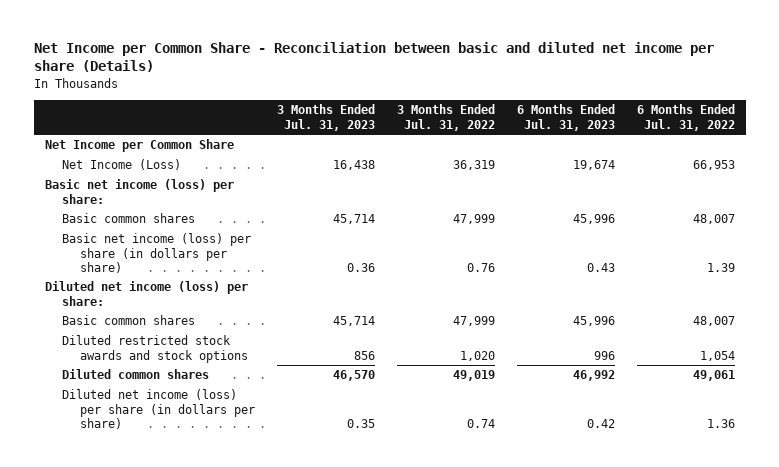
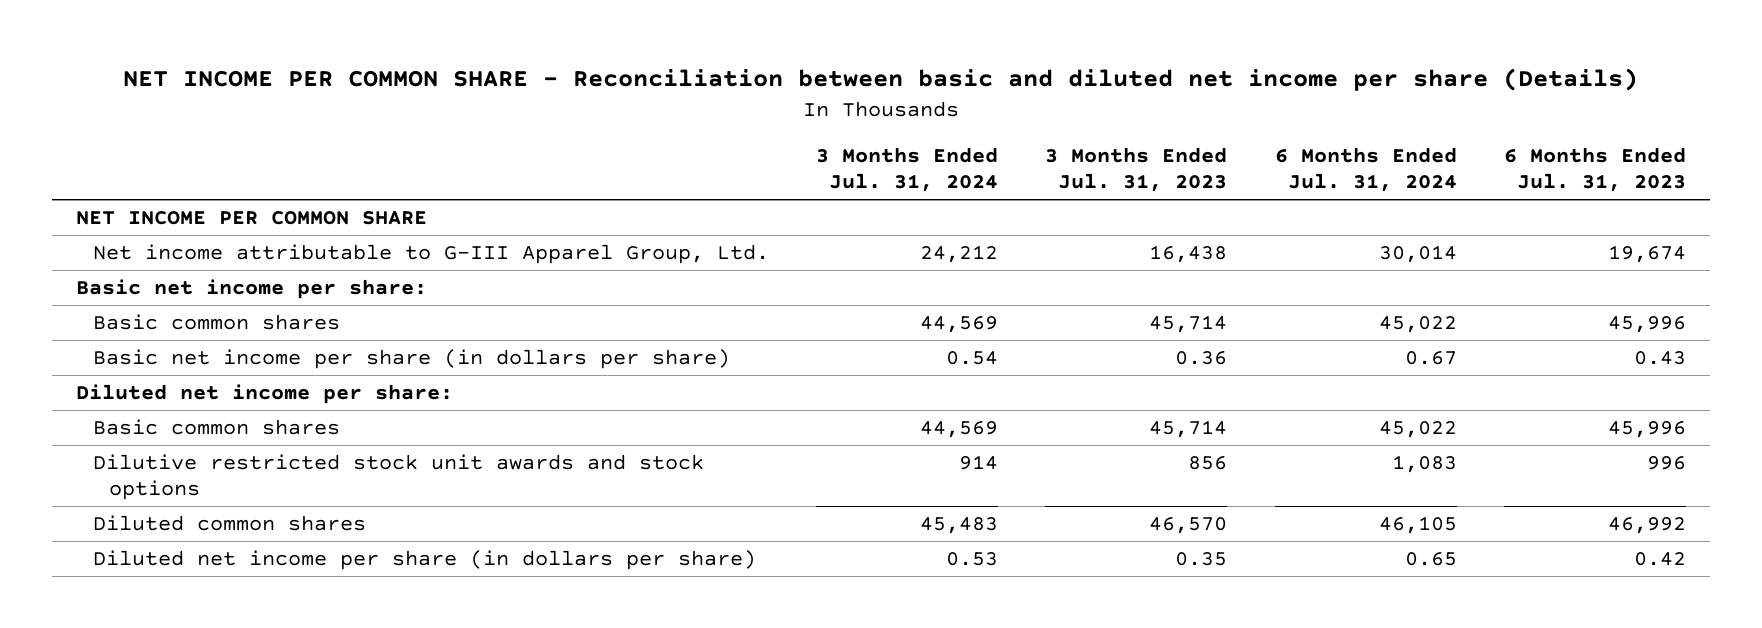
- Net Income per Common Share - Reconciliation between basic and diluted net income per share (Details)
+ NET INCOME PER COMMON SHARE - Reconciliation between basic and diluted net income per share (Details)
- | 3 Months Ended Jul. 31, 2023 | 3 Months Ended Jul. 31, 2022 | 6 Months Ended Jul. 31, 2023 | 6 Months Ended Jul. 31, 2022
+ | 3 Months Ended Jul. 31, 2024 | 3 Months Ended Jul. 31, 2023 | 6 Months Ended Jul. 31, 2024 | 6 Months Ended Jul. 31, 2023
- Net Income per Common Share
- Net Income (Loss) | 16,438 | 36,319 | 19,674 | 66,953
- Basic net income (loss) per share:
+ NET INCOME PER COMMON SHARE
+ Net income attributable to G-III Apparel Group, Ltd. | 24,212 | 16,438 | 30,014 | 19,674
+ Basic net income per share:
- Basic net income (loss) per share (in dollars per share) | 0.36 | 0.76 | 0.43 | 1.39
- Diluted net income (loss) per share:
+ Basic net income per share (in dollars per share) | 0.54 | 0.36 | 0.67 | 0.43
+ Diluted net income per share:
- Diluted restricted stock awards and stock options | 856 | 1,020 | 996 | 1,054
+ Dilutive restricted stock unit awards and stock options | 914 | 856 | 1,083 | 996
- Diluted net income (loss) per share (in dollars per share) | 0.35 | 0.74 | 0.42 | 1.36
+ Diluted net income per share (in dollars per share) | 0.53 | 0.35 | 0.65 | 0.42

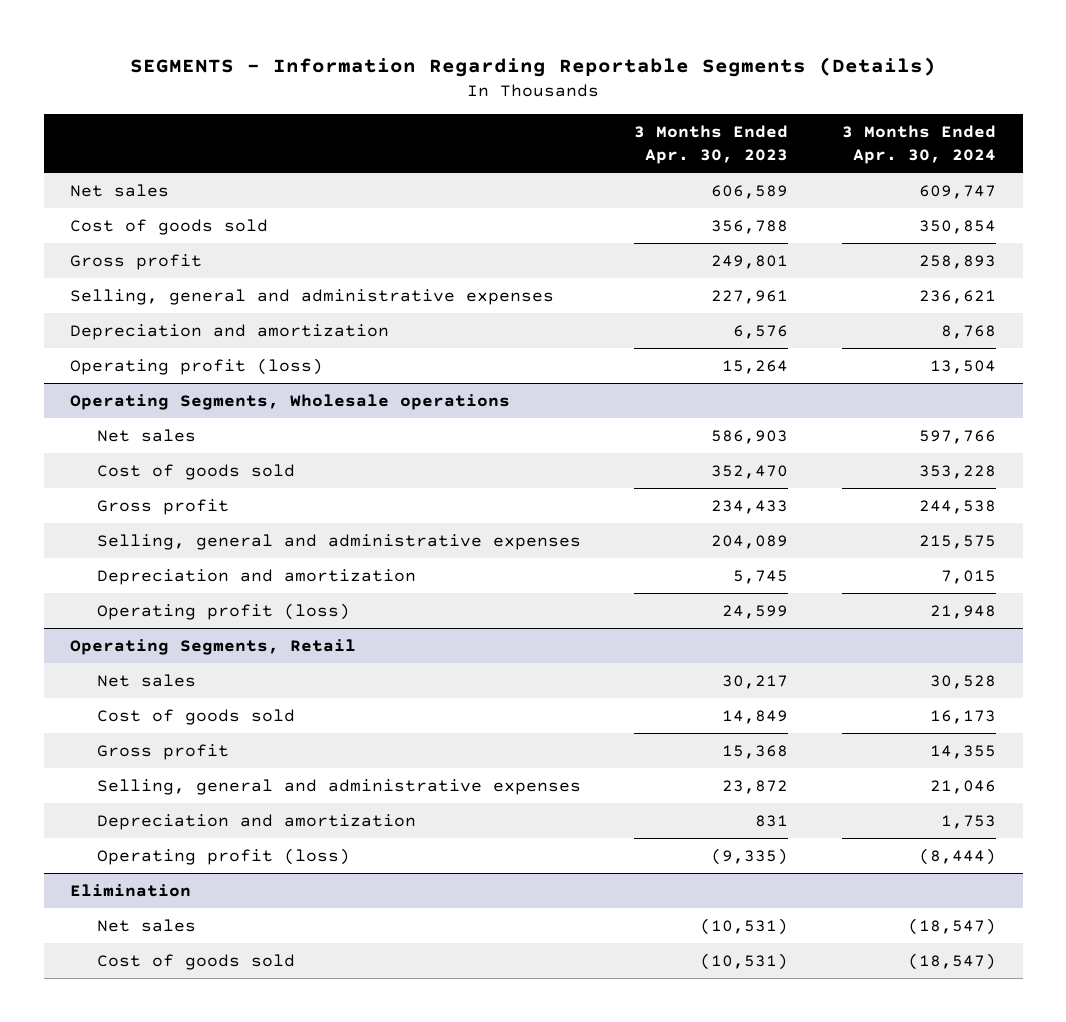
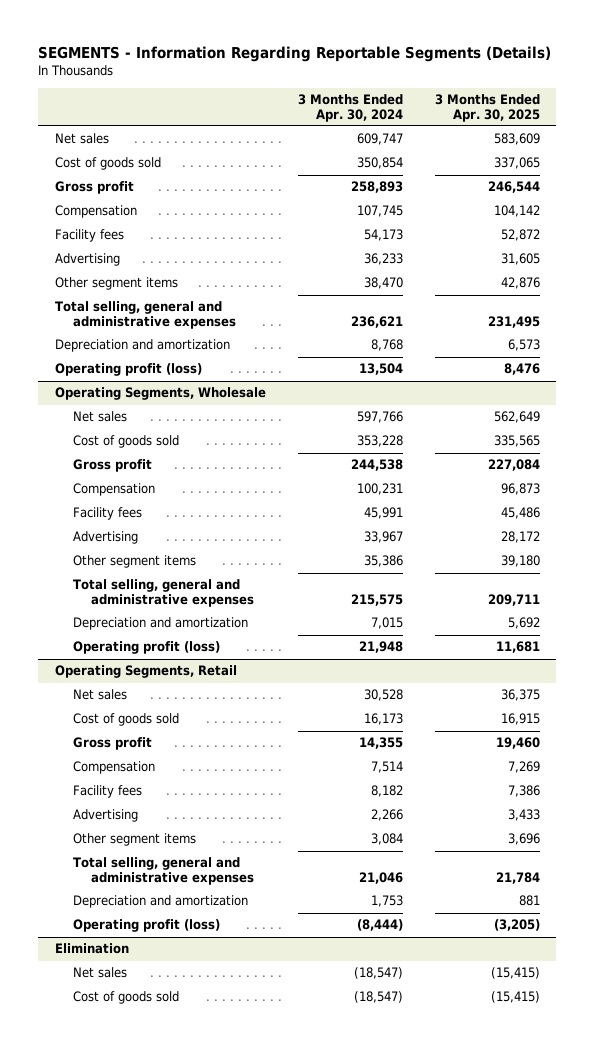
- | 3 Months Ended Apr. 30, 2023 | 3 Months Ended Apr. 30, 2024
+ | 3 Months Ended Apr. 30, 2024 | 3 Months Ended Apr. 30, 2025
- Selling, general and administrative expenses | 227,961 | 236,621
+ Compensation | 107,745 | 104,142
+ Facility fees | 54,173 | 52,872
+ Advertising | 36,233 | 31,605
+ Other segment items | 38,470 | 42,876
+ Total selling, general and administrative expenses | 236,621 | 231,495
- Operating Segments, Wholesale operations
+ Operating Segments, Wholesale
- Selling, general and administrative expenses | 204,089 | 215,575
+ Compensation | 100,231 | 96,873
+ Facility fees | 45,991 | 45,486
+ Advertising | 33,967 | 28,172
+ Other segment items | 35,386 | 39,180
+ Total selling, general and administrative expenses | 215,575 | 209,711
@ Operating Segments, Retail
- Selling, general and administrative expenses | 23,872 | 21,046
+ Compensation | 7,514 | 7,269
+ Facility fees | 8,182 | 7,386
+ Advertising | 2,266 | 3,433
+ Other segment items | 3,084 | 3,696
+ Total selling, general and administrative expenses | 21,046 | 21,784

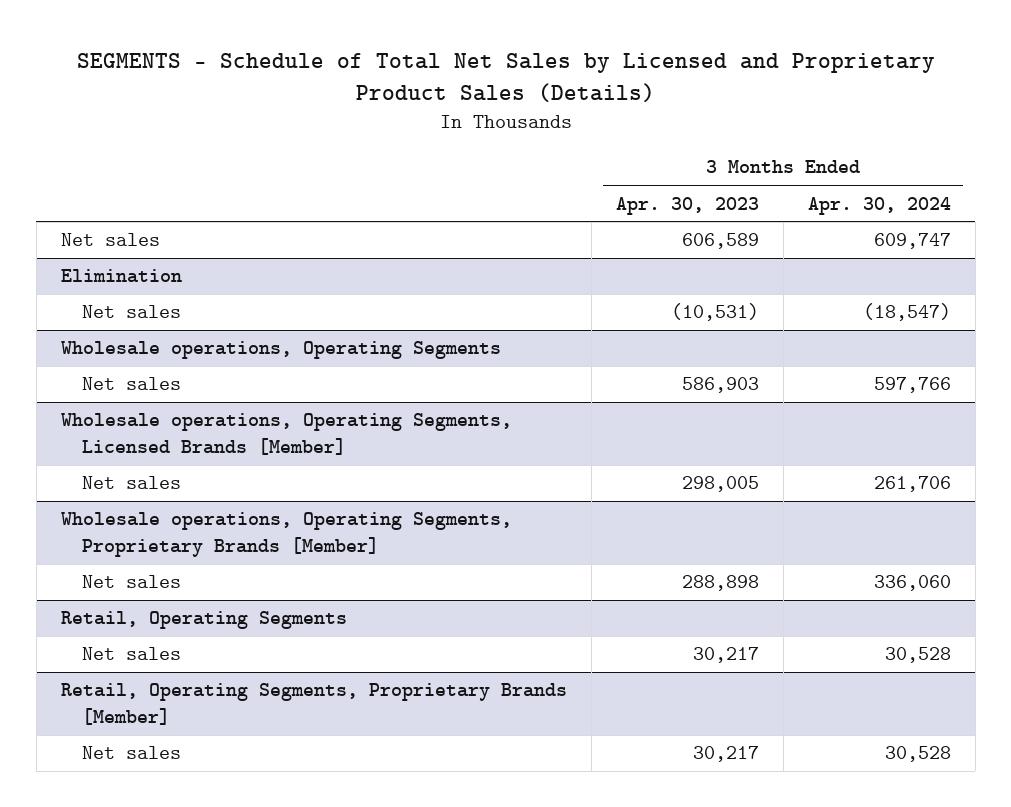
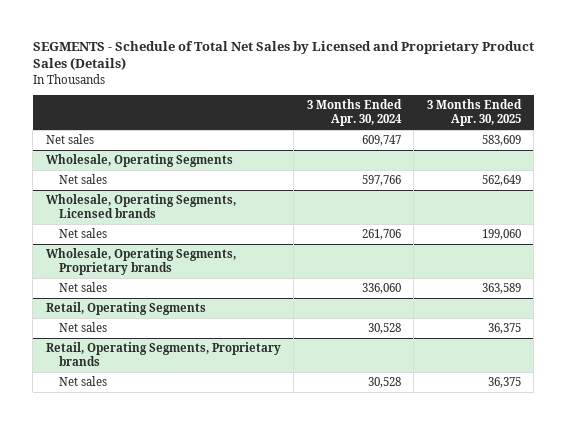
- | 3 Months Ended Apr. 30, 2023 | 3 Months Ended Apr. 30, 2024
+ | 3 Months Ended Apr. 30, 2024 | 3 Months Ended Apr. 30, 2025
- Elimination
- Net sales | (10,531) | (18,547)
- Wholesale operations, Operating Segments
+ Wholesale, Operating Segments
- Wholesale operations, Operating Segments, Licensed Brands [Member]
+ Wholesale, Operating Segments, Licensed brands
- Wholesale operations, Operating Segments, Proprietary Brands [Member]
+ Wholesale, Operating Segments, Proprietary brands
- Retail, Operating Segments, Proprietary Brands [Member]
+ Retail, Operating Segments, Proprietary brands

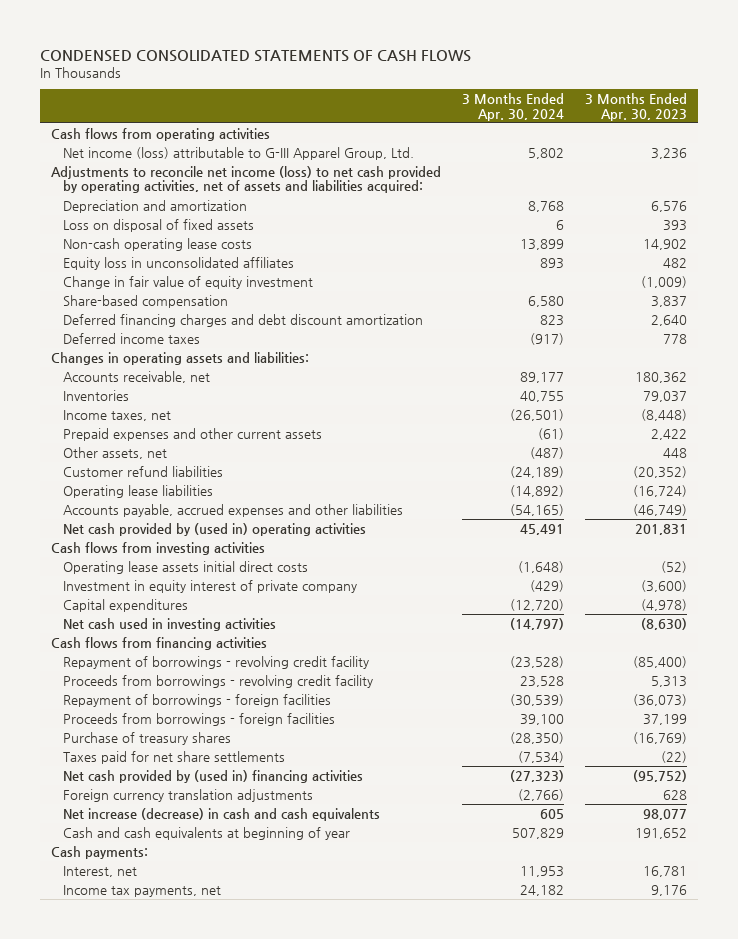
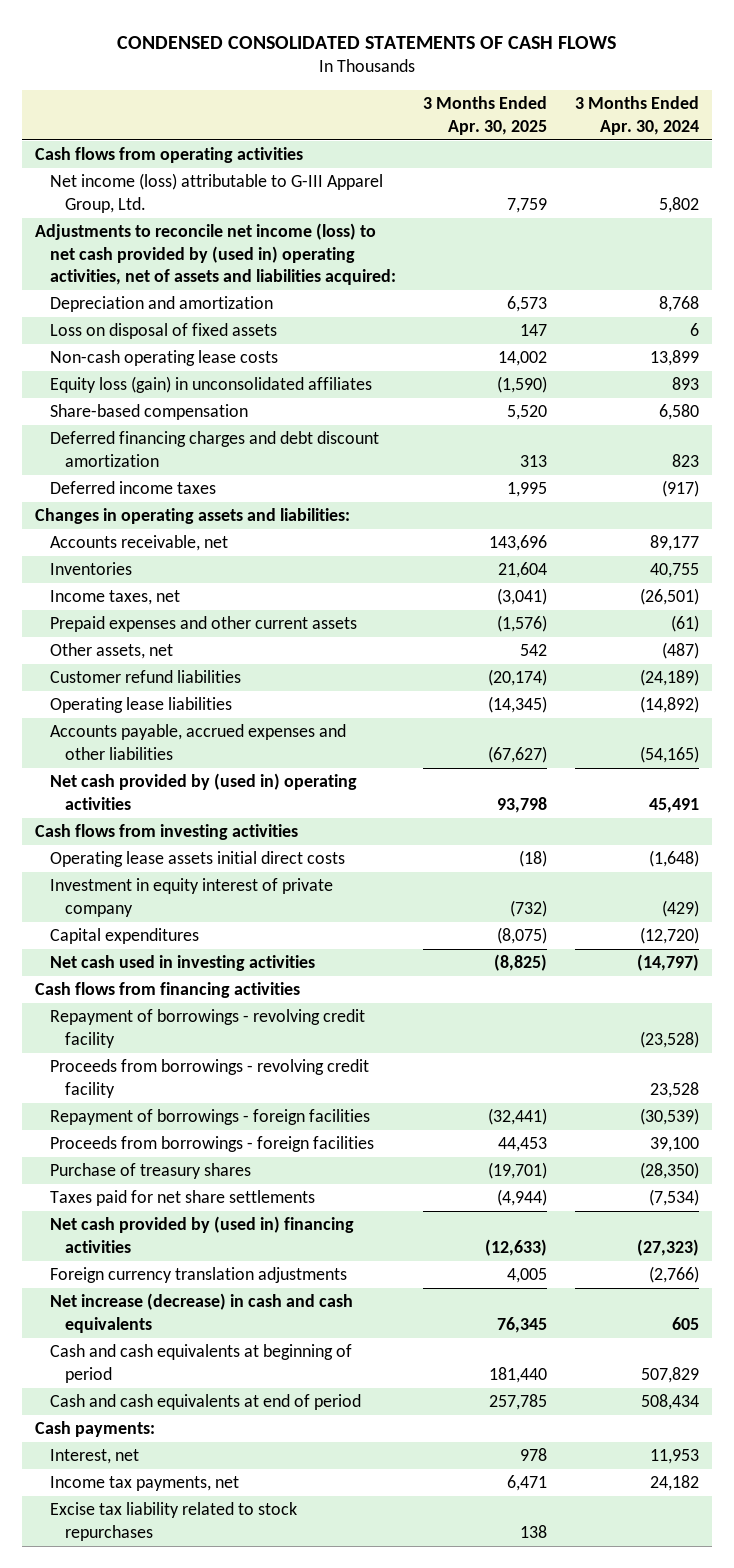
- | 3 Months Ended Apr. 30, 2024 | 3 Months Ended Apr. 30, 2023
+ | 3 Months Ended Apr. 30, 2025 | 3 Months Ended Apr. 30, 2024
- Adjustments to reconcile net income (loss) to net cash provided by operating activities, net of assets and liabilities acquired:
+ Adjustments to reconcile net income (loss) to net cash provided by (used in) operating activities, net of assets and liabilities acquired:
- Equity loss in unconsolidated affiliates | 893 | 482
- Change in fair value of equity investment | | (1,009)
+ Equity loss (gain) in unconsolidated affiliates | (1,590) | 893
- Cash and cash equivalents at beginning of year | 507,829 | 191,652
+ Cash and cash equivalents at beginning of period | 181,440 | 507,829
+ Cash and cash equivalents at end of period | 257,785 | 508,434
+ Excise tax liability related to stock repurchases | 138 |

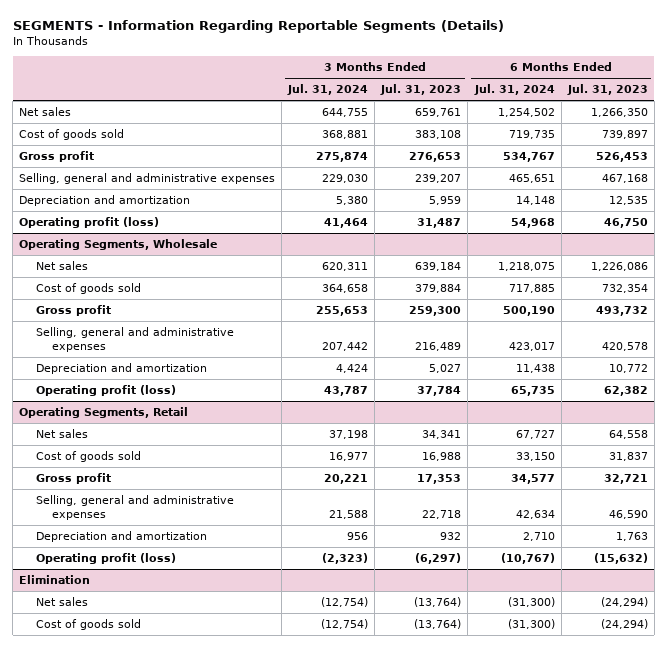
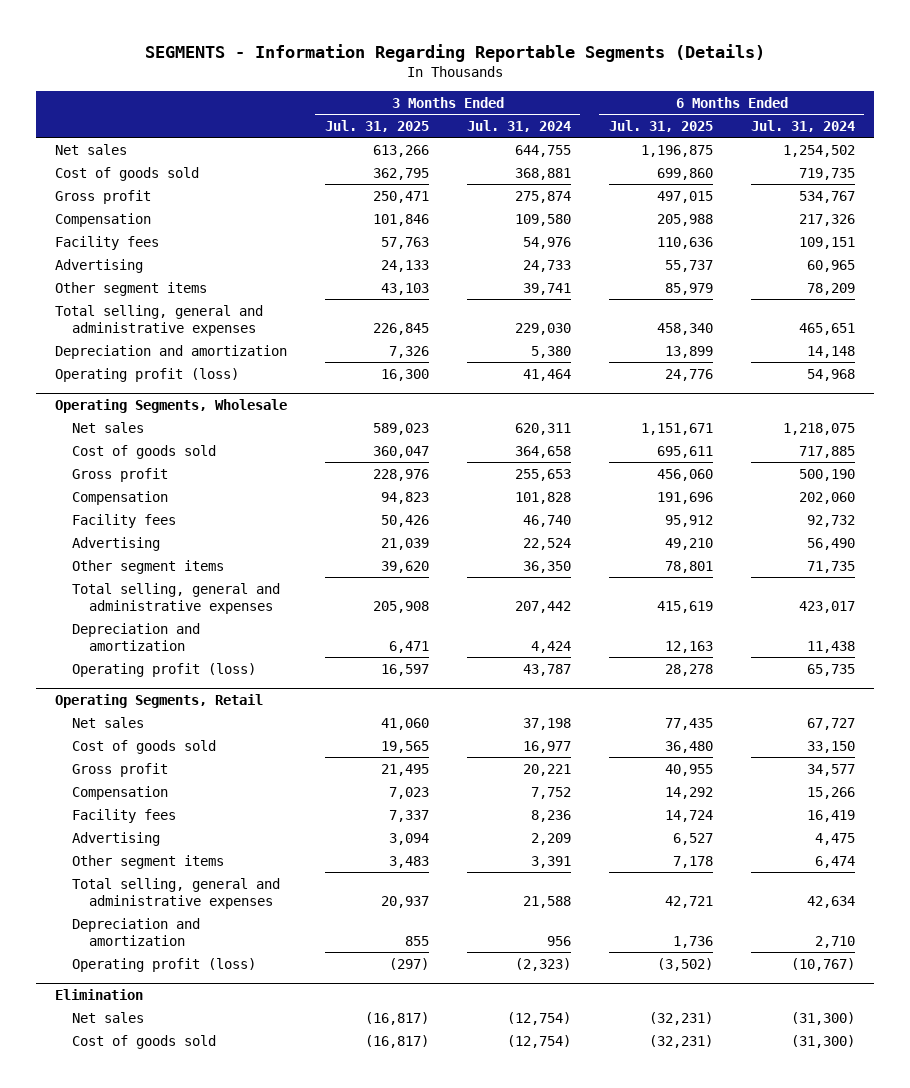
- | 3 Months Ended Jul. 31, 2024 | 3 Months Ended Jul. 31, 2023 | 6 Months Ended Jul. 31, 2024 | 6 Months Ended Jul. 31, 2023
+ | 3 Months Ended Jul. 31, 2025 | 3 Months Ended Jul. 31, 2024 | 6 Months Ended Jul. 31, 2025 | 6 Months Ended Jul. 31, 2024
- Selling, general and administrative expenses | 229,030 | 239,207 | 465,651 | 467,168
+ Compensation | 101,846 | 109,580 | 205,988 | 217,326
+ Facility fees | 57,763 | 54,976 | 110,636 | 109,151
+ Advertising | 24,133 | 24,733 | 55,737 | 60,965
+ Other segment items | 43,103 | 39,741 | 85,979 | 78,209
+ Total selling, general and administrative expenses | 226,845 | 229,030 | 458,340 | 465,651
@ Operating Segments, Wholesale
- Selling, general and administrative expenses | 207,442 | 216,489 | 423,017 | 420,578
+ Compensation | 94,823 | 101,828 | 191,696 | 202,060
+ Facility fees | 50,426 | 46,740 | 95,912 | 92,732
+ Advertising | 21,039 | 22,524 | 49,210 | 56,490
+ Other segment items | 39,620 | 36,350 | 78,801 | 71,735
+ Total selling, general and administrative expenses | 205,908 | 207,442 | 415,619 | 423,017
@ Operating Segments, Retail
- Selling, general and administrative expenses | 21,588 | 22,718 | 42,634 | 46,590
+ Compensation | 7,023 | 7,752 | 14,292 | 15,266
+ Facility fees | 7,337 | 8,236 | 14,724 | 16,419
+ Advertising | 3,094 | 2,209 | 6,527 | 4,475
+ Other segment items | 3,483 | 3,391 | 7,178 | 6,474
+ Total selling, general and administrative expenses | 20,937 | 21,588 | 42,721 | 42,634

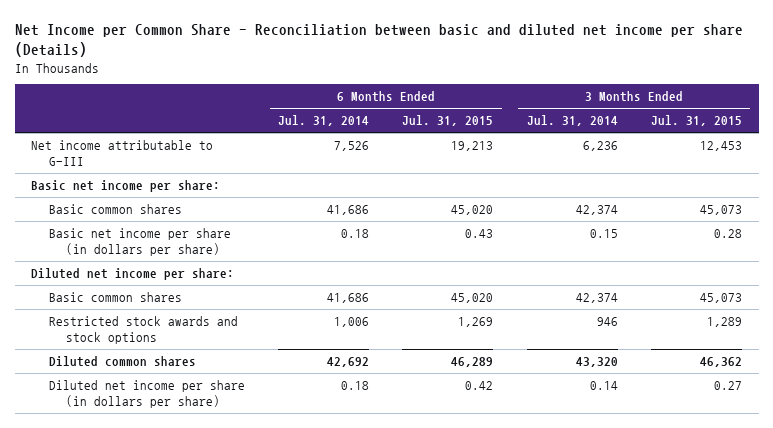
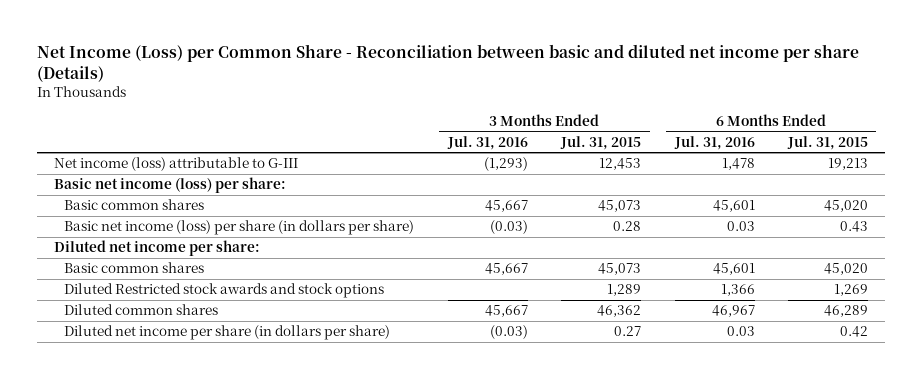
- Net Income per Common Share - Reconciliation between basic and diluted net income per share (Details)
+ Net Income (Loss) per Common Share - Reconciliation between basic and diluted net income per share (Details)
- | 6 Months Ended Jul. 31, 2014 | 6 Months Ended Jul. 31, 2015 | 3 Months Ended Jul. 31, 2014 | 3 Months Ended Jul. 31, 2015
+ | 3 Months Ended Jul. 31, 2016 | 3 Months Ended Jul. 31, 2015 | 6 Months Ended Jul. 31, 2016 | 6 Months Ended Jul. 31, 2015
- Net income attributable to G-III | 7,526 | 19,213 | 6,236 | 12,453
- Basic net income per share:
+ Net income (loss) attributable to G-III | (1,293) | 12,453 | 1,478 | 19,213
+ Basic net income (loss) per share:
- Basic net income per share (in dollars per share) | 0.18 | 0.43 | 0.15 | 0.28
+ Basic net income (loss) per share (in dollars per share) | (0.03) | 0.28 | 0.03 | 0.43
- Restricted stock awards and stock options | 1,006 | 1,269 | 946 | 1,289
+ Diluted Restricted stock awards and stock options | | 1,289 | 1,366 | 1,269

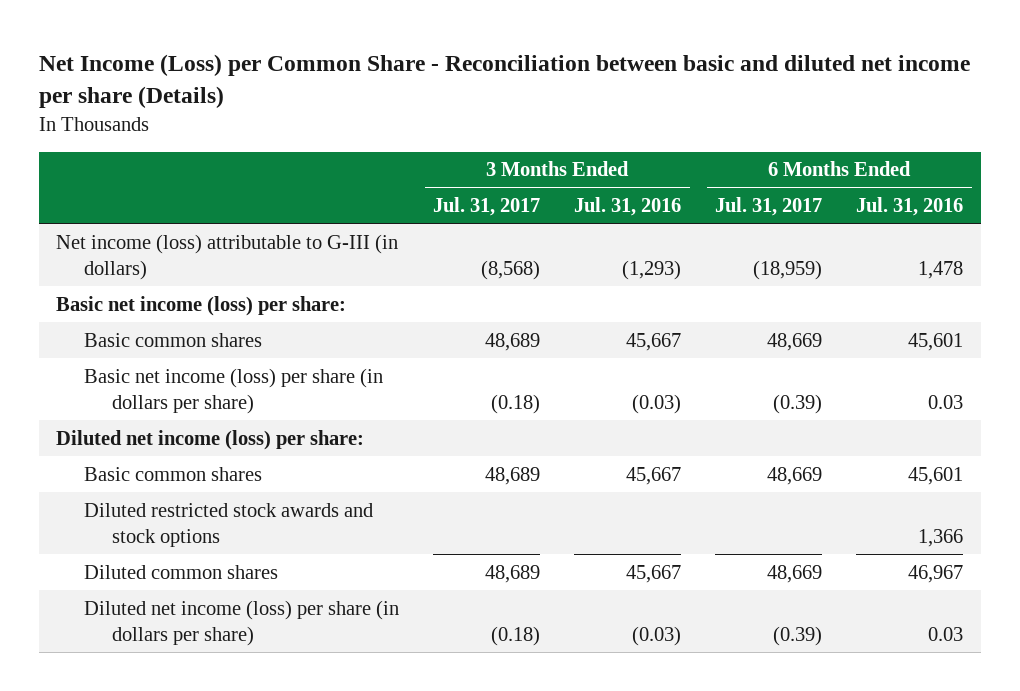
- | 3 Months Ended Jul. 31, 2016 | 3 Months Ended Jul. 31, 2015 | 6 Months Ended Jul. 31, 2016 | 6 Months Ended Jul. 31, 2015
+ | 3 Months Ended Jul. 31, 2017 | 3 Months Ended Jul. 31, 2016 | 6 Months Ended Jul. 31, 2017 | 6 Months Ended Jul. 31, 2016
- Net income (loss) attributable to G-III | (1,293) | 12,453 | 1,478 | 19,213
+ Net income (loss) attributable to G-III (in dollars) | (8,568) | (1,293) | (18,959) | 1,478
- Diluted net income per share:
+ Diluted net income (loss) per share:
- Diluted Restricted stock awards and stock options | | 1,289 | 1,366 | 1,269
+ Diluted restricted stock awards and stock options | | | | 1,366
- Diluted net income per share (in dollars per share) | (0.03) | 0.27 | 0.03 | 0.42
+ Diluted net income (loss) per share (in dollars per share) | (0.18) | (0.03) | (0.39) | 0.03

